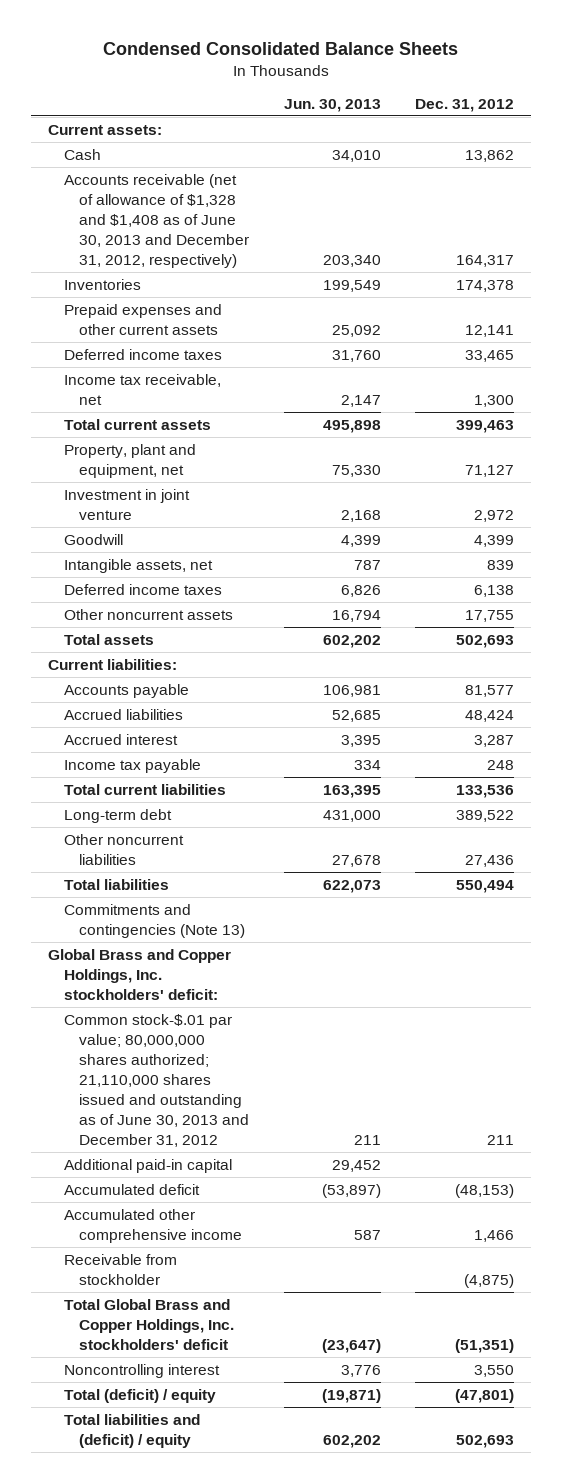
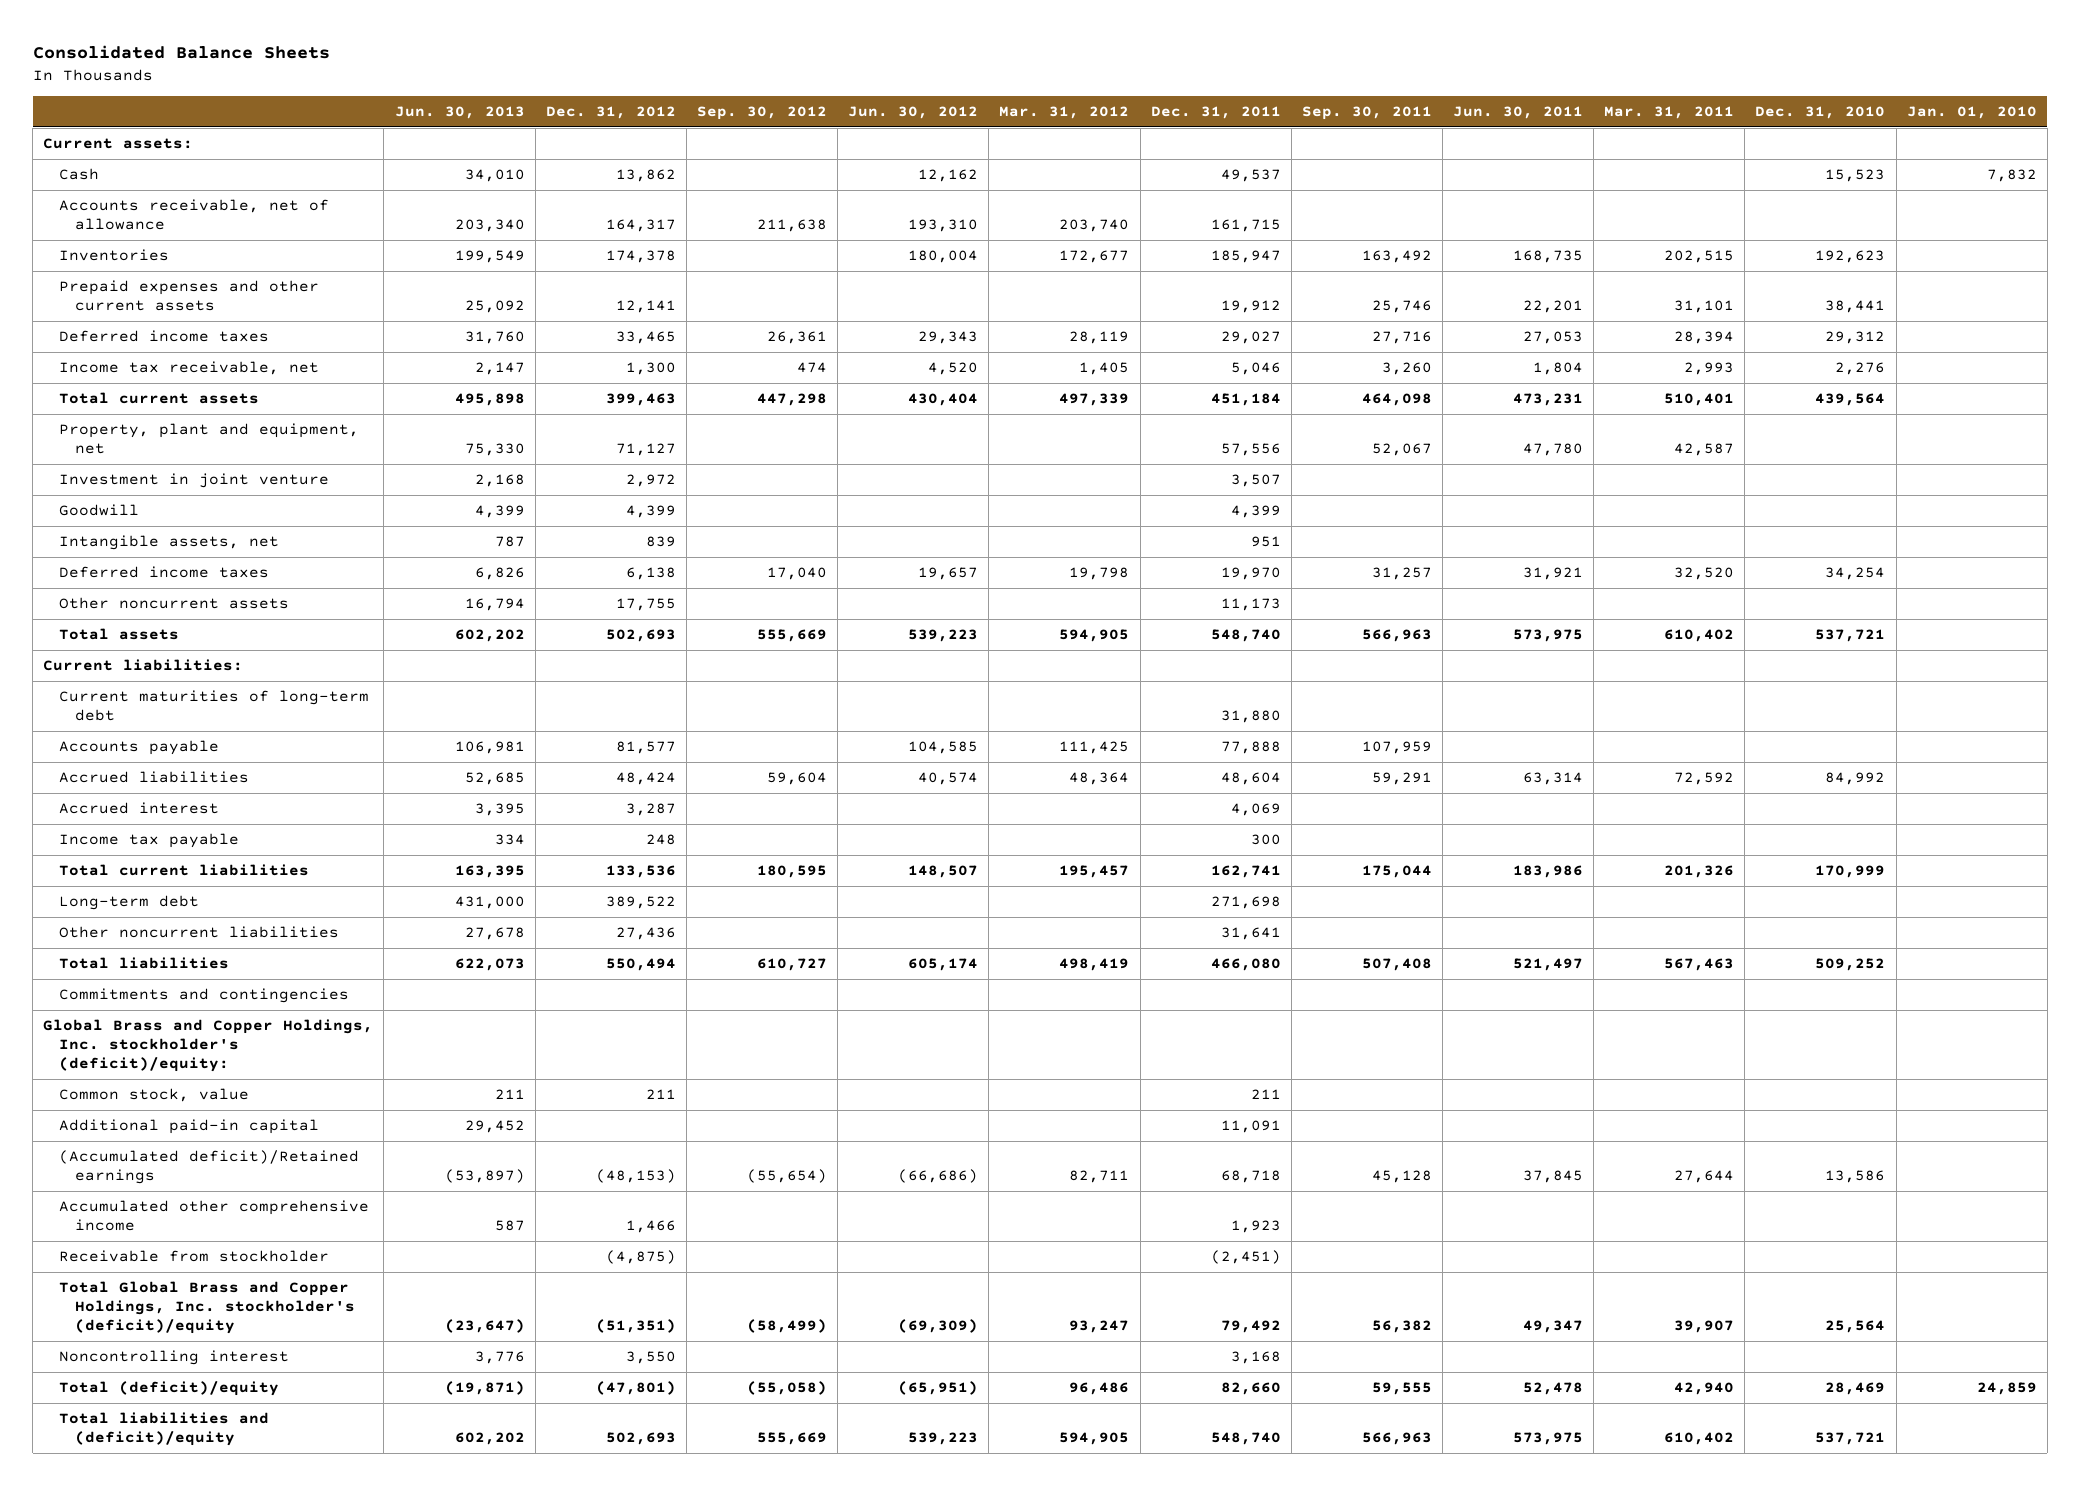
- Condensed Consolidated Balance Sheets
+ Consolidated Balance Sheets
- | Jun. 30, 2013 | Dec. 31, 2012
+ | Jun. 30, 2013 | Dec. 31, 2012 | Sep. 30, 2012 | Jun. 30, 2012 | Mar. 31, 2012 | Dec. 31, 2011 | Sep. 30, 2011 | Jun. 30, 2011 | Mar. 31, 2011 | Dec. 31, 2010 | Jan. 01, 2010
- Accounts receivable (net of allowance of $1,328 and $1,408 as of June 30, 2013 and December 31, 2012, respectively) | 203,340 | 164,317
+ Accounts receivable, net of allowance | 203,340 | 164,317 | 211,638 | 193,310 | 203,740 | 161,715 | | | | |
+ Current maturities of long-term debt | | | | | | 31,880 | | | | |
- Commitments and contingencies (Note 13)
- Global Brass and Copper Holdings, Inc. stockholders' deficit:
- Common stock-$.01 par value; 80,000,000 shares authorized; 21,110,000 shares issued and outstanding as of June 30, 2013 and December 31, 2012 | 211 | 211
+ Commitments and contingencies
+ Global Brass and Copper Holdings, Inc. stockholder's (deficit)/equity:
+ Common stock, value | 211 | 211 | | | | 211 | | | | |
- Accumulated deficit | (53,897) | (48,153)
+ (Accumulated deficit)/Retained earnings | (53,897) | (48,153) | (55,654) | (66,686) | 82,711 | 68,718 | 45,128 | 37,845 | 27,644 | 13,586 |
- Total Global Brass and Copper Holdings, Inc. stockholders' deficit | (23,647) | (51,351)
+ Total Global Brass and Copper Holdings, Inc. stockholder's (deficit)/equity | (23,647) | (51,351) | (58,499) | (69,309) | 93,247 | 79,492 | 56,382 | 49,347 | 39,907 | 25,564 |
- Total (deficit) / equity | (19,871) | (47,801)
- Total liabilities and (deficit) / equity | 602,202 | 502,693
+ Total (deficit)/equity | (19,871) | (47,801) | (55,058) | (65,951) | 96,486 | 82,660 | 59,555 | 52,478 | 42,940 | 28,469 | 24,859
+ Total liabilities and (deficit)/equity | 602,202 | 502,693 | 555,669 | 539,223 | 594,905 | 548,740 | 566,963 | 573,975 | 610,402 | 537,721 |

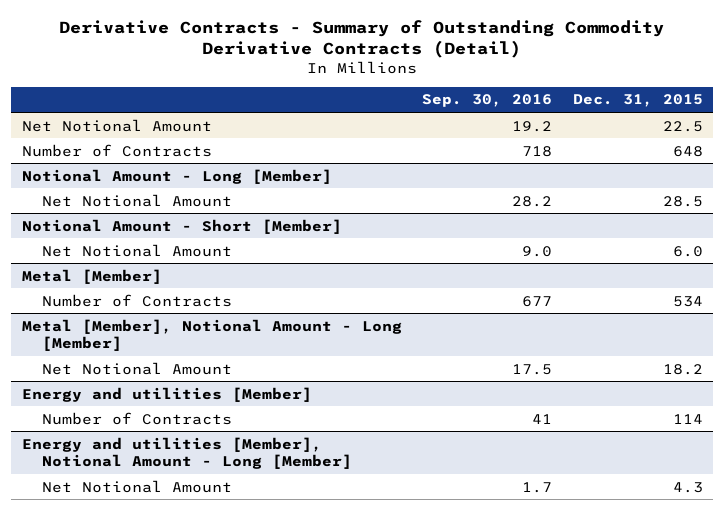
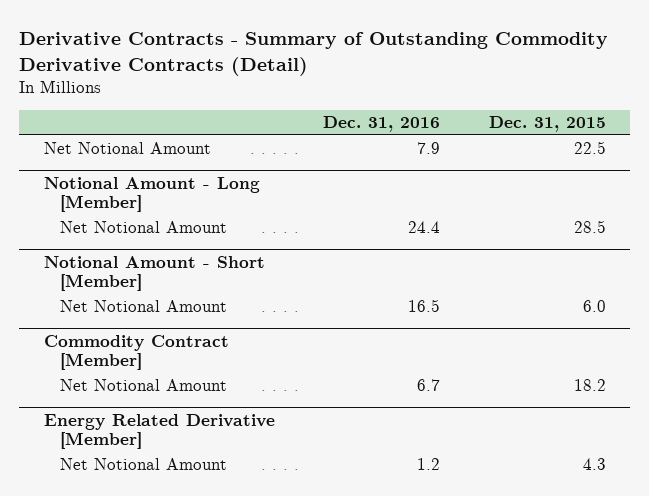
- | Sep. 30, 2016 | Dec. 31, 2015
+ | Dec. 31, 2016 | Dec. 31, 2015
- Number of Contracts | 718 | 648
- Metal [Member]
- Number of Contracts | 677 | 534
- Metal [Member], Notional Amount - Long [Member]
+ Commodity Contract [Member]
- Energy and utilities [Member]
- Number of Contracts | 41 | 114
- Energy and utilities [Member], Notional Amount - Long [Member]
+ Energy Related Derivative [Member]

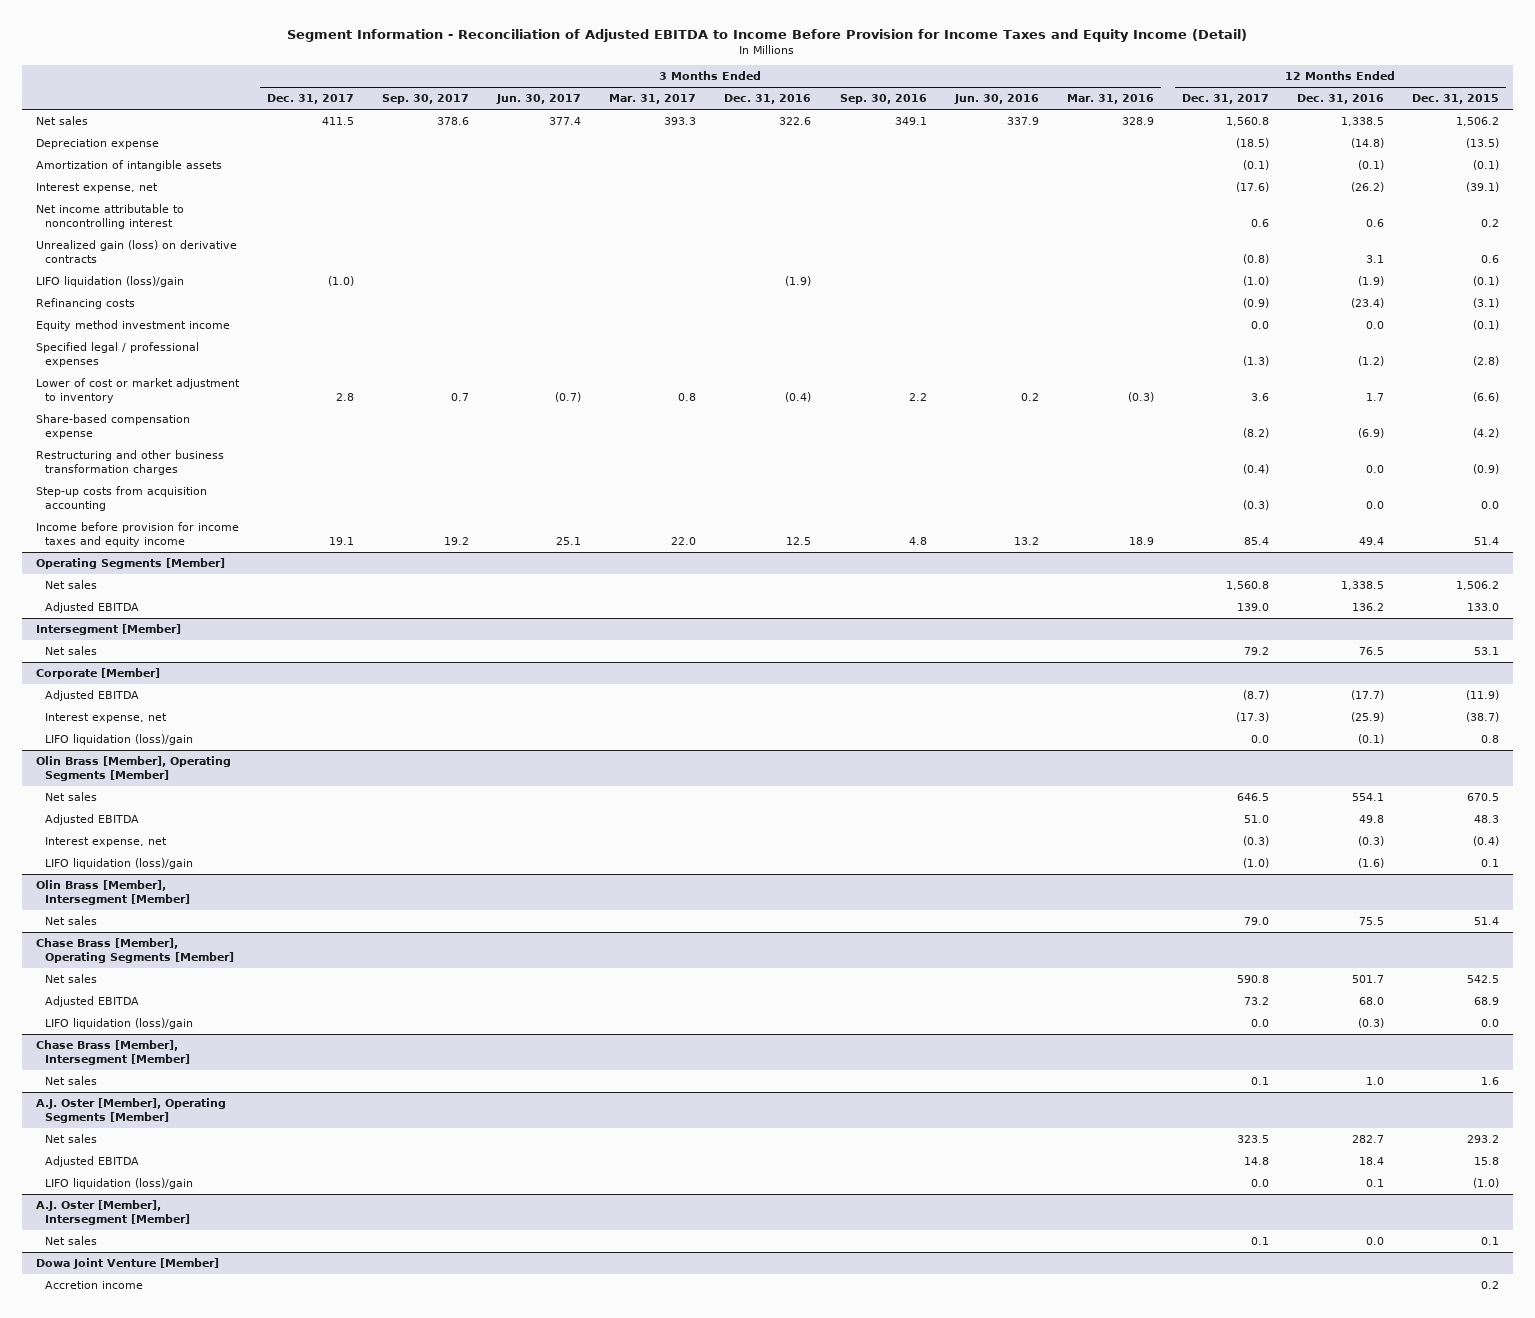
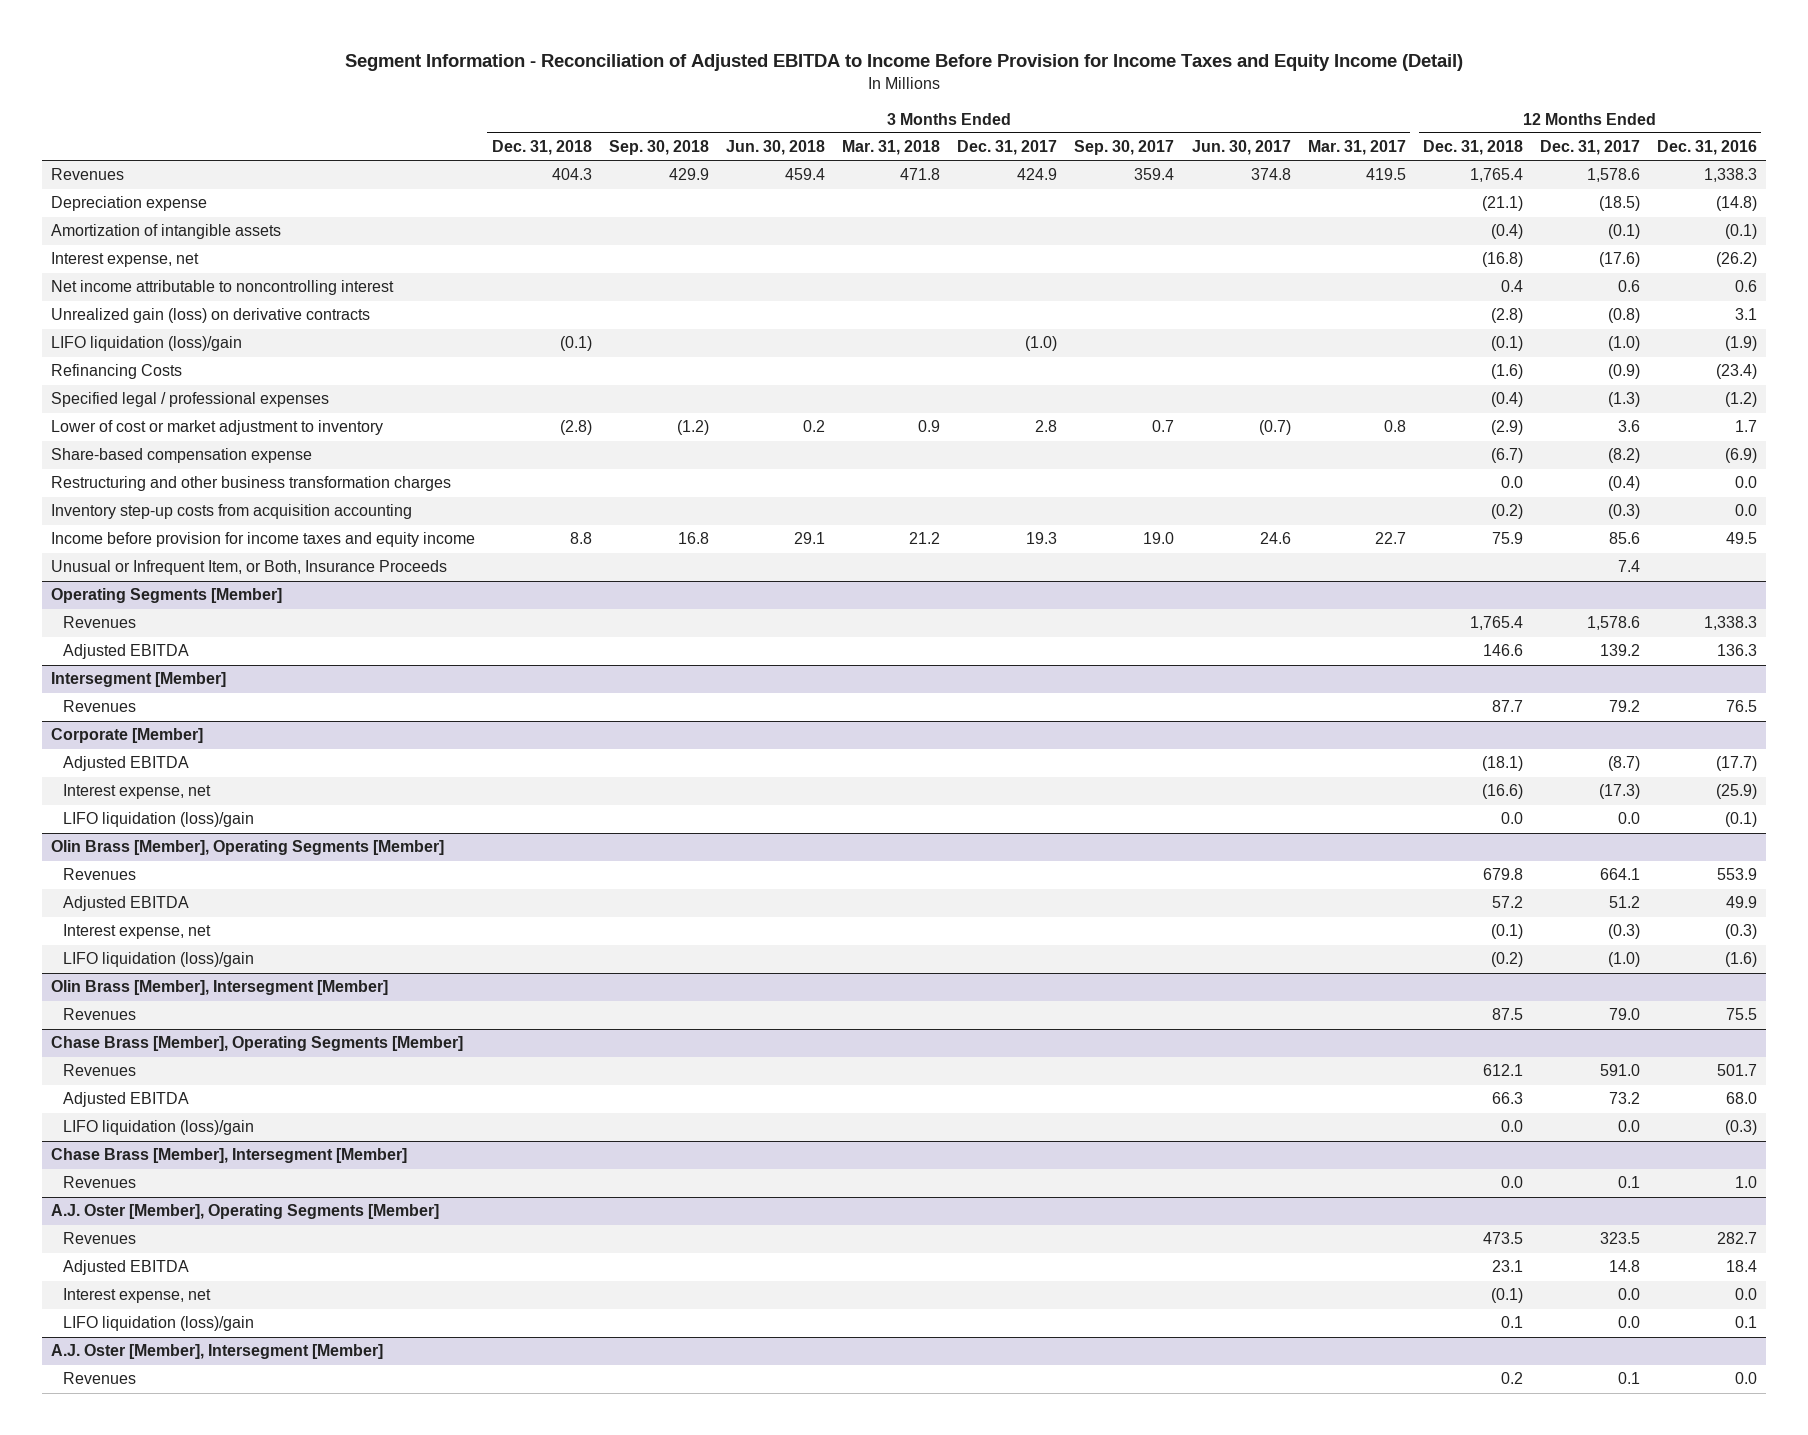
- | 3 Months Ended Dec. 31, 2017 | 3 Months Ended Sep. 30, 2017 | 3 Months Ended Jun. 30, 2017 | 3 Months Ended Mar. 31, 2017 | 3 Months Ended Dec. 31, 2016 | 3 Months Ended Sep. 30, 2016 | 3 Months Ended Jun. 30, 2016 | 3 Months Ended Mar. 31, 2016 | 12 Months Ended Dec. 31, 2017 | 12 Months Ended Dec. 31, 2016 | 12 Months Ended Dec. 31, 2015
+ | 3 Months Ended Dec. 31, 2018 | 3 Months Ended Sep. 30, 2018 | 3 Months Ended Jun. 30, 2018 | 3 Months Ended Mar. 31, 2018 | 3 Months Ended Dec. 31, 2017 | 3 Months Ended Sep. 30, 2017 | 3 Months Ended Jun. 30, 2017 | 3 Months Ended Mar. 31, 2017 | 12 Months Ended Dec. 31, 2018 | 12 Months Ended Dec. 31, 2017 | 12 Months Ended Dec. 31, 2016
- Net sales | 411.5 | 378.6 | 377.4 | 393.3 | 322.6 | 349.1 | 337.9 | 328.9 | 1,560.8 | 1,338.5 | 1,506.2
+ Revenues | 404.3 | 429.9 | 459.4 | 471.8 | 424.9 | 359.4 | 374.8 | 419.5 | 1,765.4 | 1,578.6 | 1,338.3
- Refinancing costs | | | | | | | | | (0.9) | (23.4) | (3.1)
- Equity method investment income | | | | | | | | | 0.0 | 0.0 | (0.1)
+ Refinancing Costs | | | | | | | | | (1.6) | (0.9) | (23.4)
- Step-up costs from acquisition accounting | | | | | | | | | (0.3) | 0.0 | 0.0
- Income before provision for income taxes and equity income | 19.1 | 19.2 | 25.1 | 22.0 | 12.5 | 4.8 | 13.2 | 18.9 | 85.4 | 49.4 | 51.4
+ Inventory step-up costs from acquisition accounting | | | | | | | | | (0.2) | (0.3) | 0.0
+ Income before provision for income taxes and equity income | 8.8 | 16.8 | 29.1 | 21.2 | 19.3 | 19.0 | 24.6 | 22.7 | 75.9 | 85.6 | 49.5
+ Unusual or Infrequent Item, or Both, Insurance Proceeds | | | | | | | | | | 7.4 |
@ Operating Segments [Member]
- Net sales | | | | | | | | | 1,560.8 | 1,338.5 | 1,506.2
- Adjusted EBITDA | | | | | | | | | 139.0 | 136.2 | 133.0
+ Revenues | | | | | | | | | 1,765.4 | 1,578.6 | 1,338.3
+ Adjusted EBITDA | | | | | | | | | 146.6 | 139.2 | 136.3
@ Intersegment [Member]
- Net sales | | | | | | | | | 79.2 | 76.5 | 53.1
+ Revenues | | | | | | | | | 87.7 | 79.2 | 76.5
@ Olin Brass [Member], Operating Segments [Member]
- Net sales | | | | | | | | | 646.5 | 554.1 | 670.5
- Adjusted EBITDA | | | | | | | | | 51.0 | 49.8 | 48.3
+ Revenues | | | | | | | | | 679.8 | 664.1 | 553.9
+ Adjusted EBITDA | | | | | | | | | 57.2 | 51.2 | 49.9
@ Olin Brass [Member], Intersegment [Member]
- Net sales | | | | | | | | | 79.0 | 75.5 | 51.4
+ Revenues | | | | | | | | | 87.5 | 79.0 | 75.5
@ Chase Brass [Member], Operating Segments [Member]
- Net sales | | | | | | | | | 590.8 | 501.7 | 542.5
+ Revenues | | | | | | | | | 612.1 | 591.0 | 501.7
@ Chase Brass [Member], Intersegment [Member]
- Net sales | | | | | | | | | 0.1 | 1.0 | 1.6
+ Revenues | | | | | | | | | 0.0 | 0.1 | 1.0
@ A.J. Oster [Member], Operating Segments [Member]
- Net sales | | | | | | | | | 323.5 | 282.7 | 293.2
+ Revenues | | | | | | | | | 473.5 | 323.5 | 282.7
+ Interest expense, net | | | | | | | | | (0.1) | 0.0 | 0.0
@ A.J. Oster [Member], Intersegment [Member]
- Net sales | | | | | | | | | 0.1 | 0.0 | 0.1
- Dowa Joint Venture [Member]
- Accretion income | | | | | | | | | | | 0.2
@ A.J. Oster [Member], Intersegment [Member]
+ Revenues | | | | | | | | | 0.2 | 0.1 | 0.0

